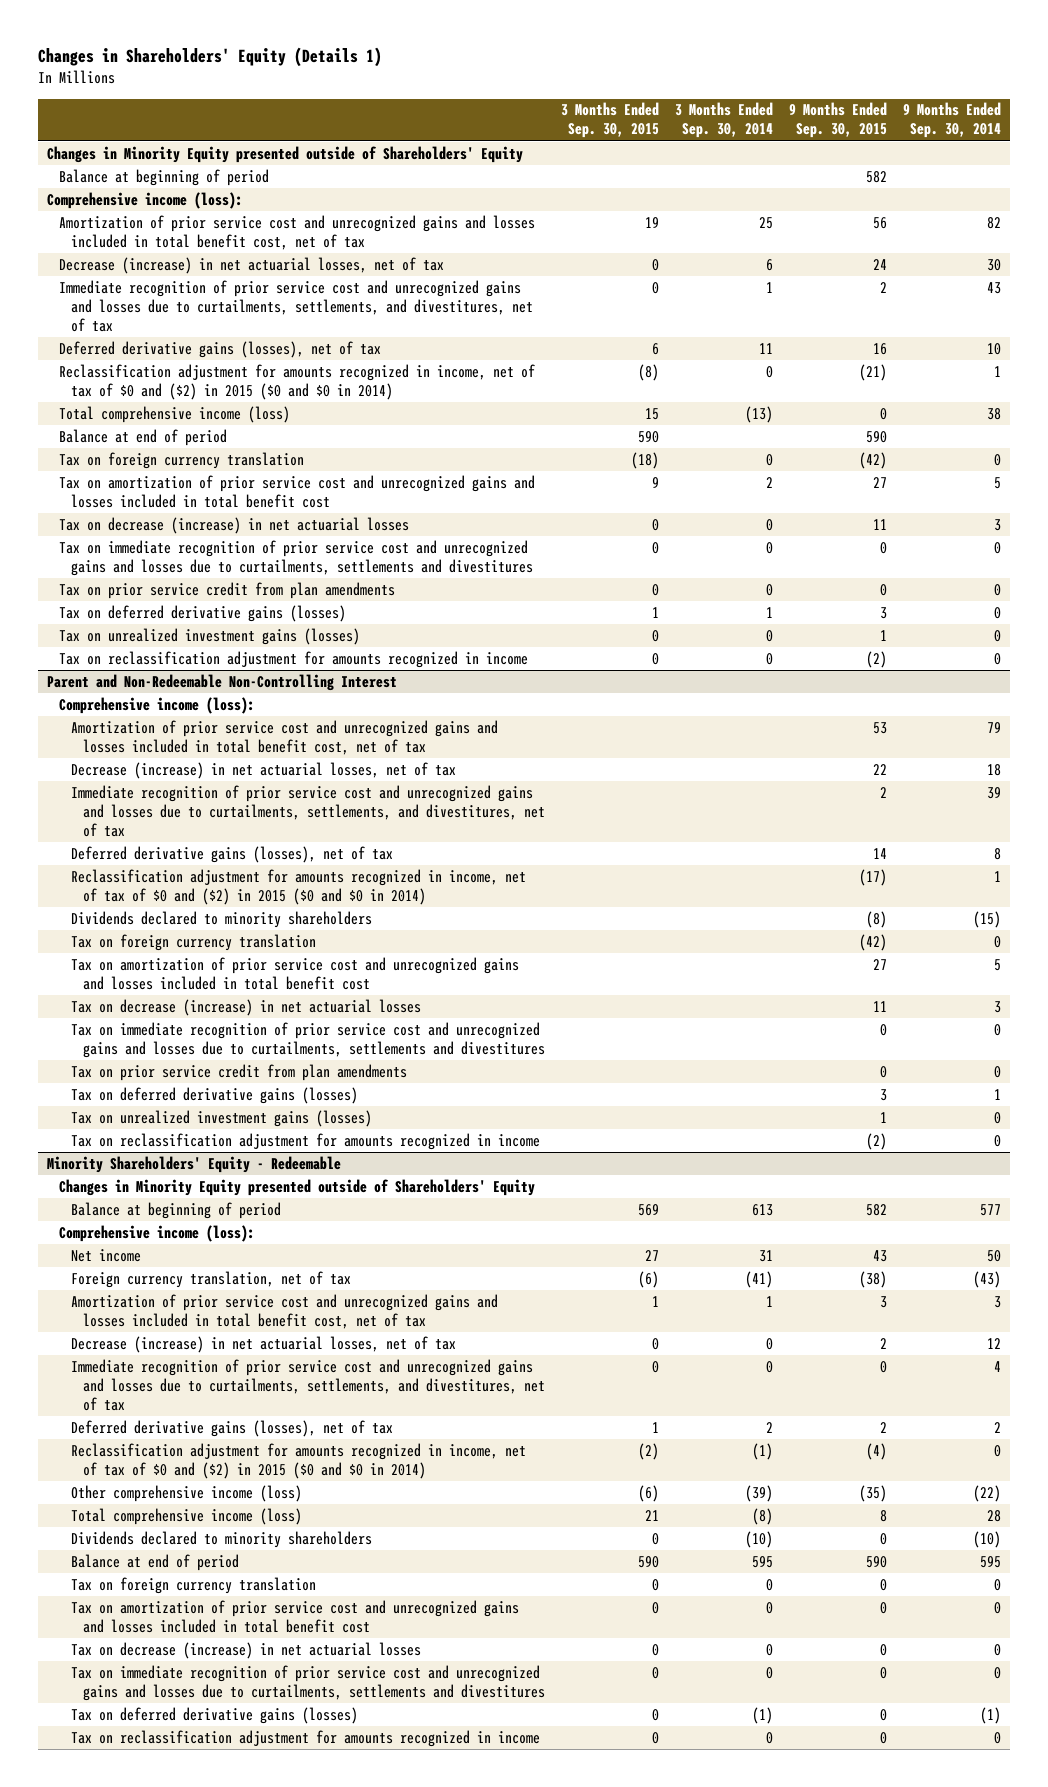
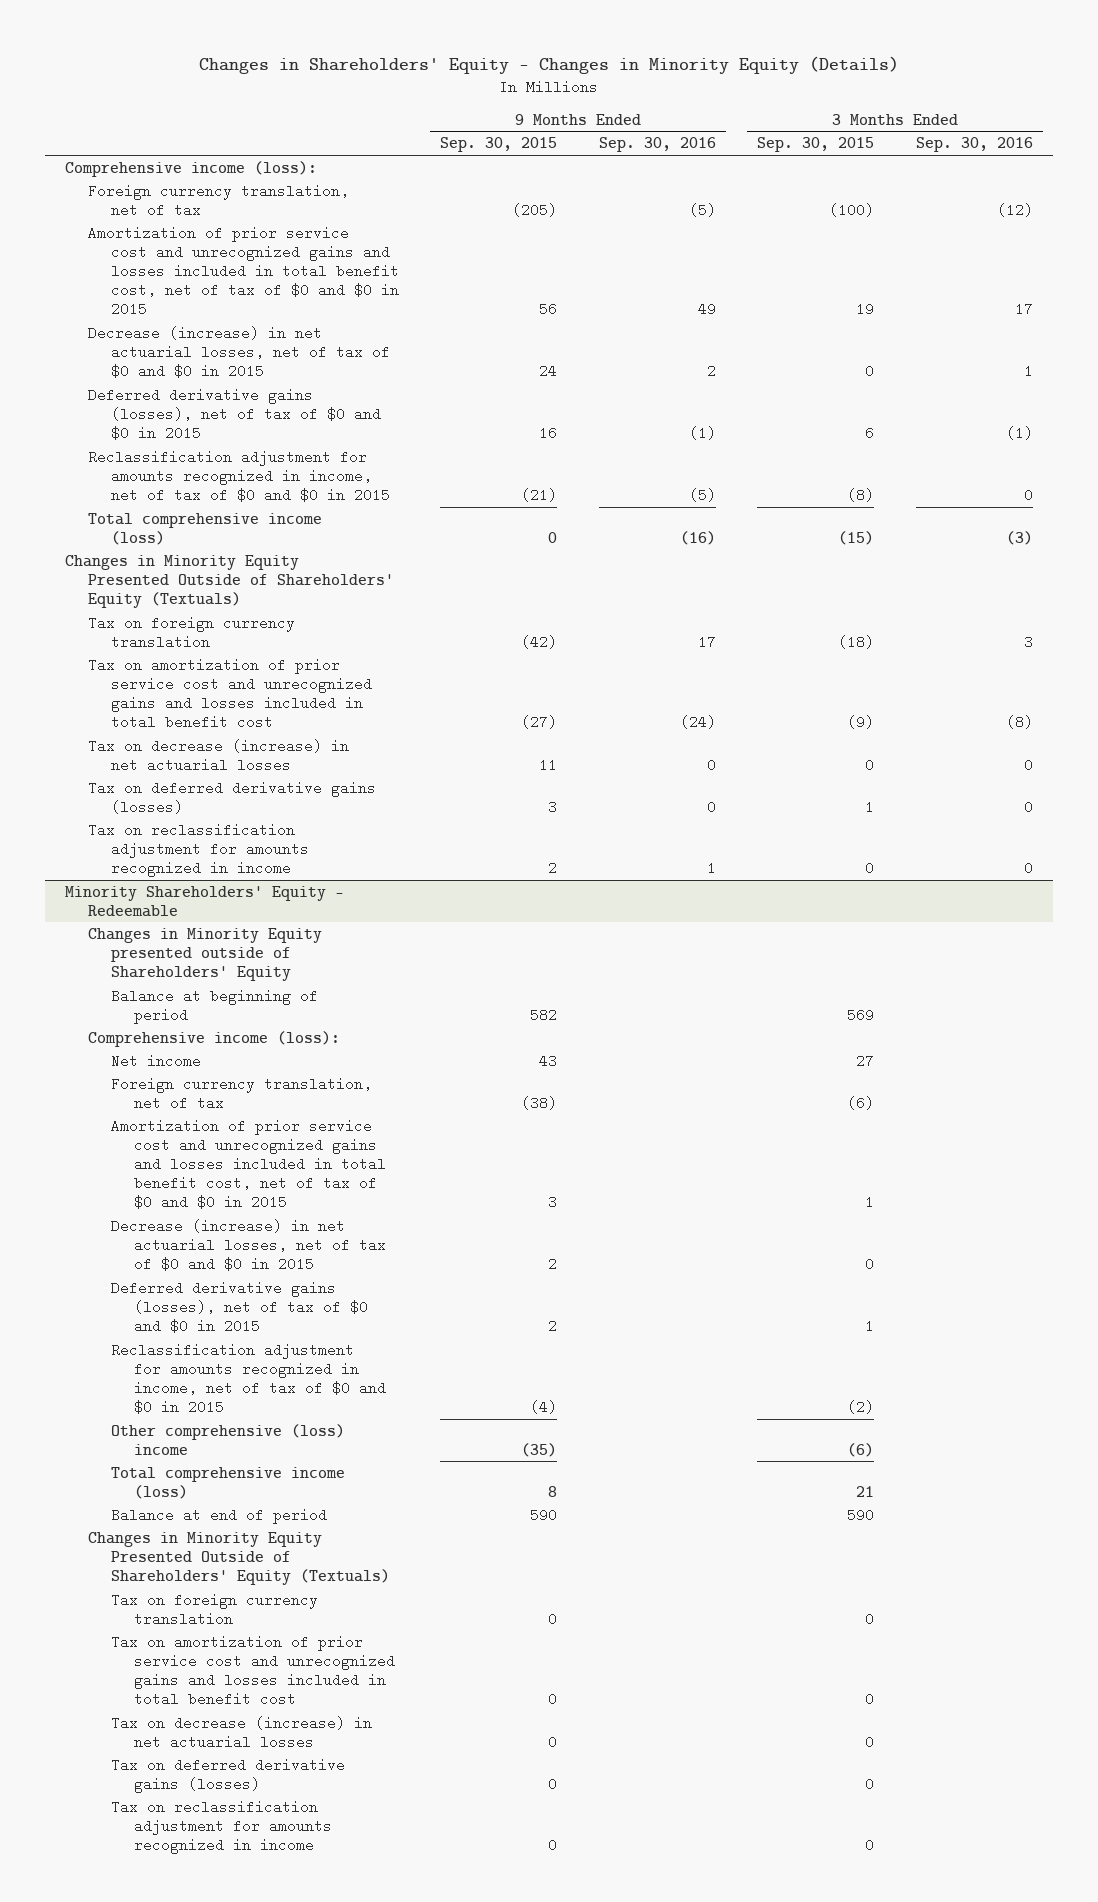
- Changes in Shareholders' Equity (Details 1)
+ Changes in Shareholders' Equity - Changes in Minority Equity (Details)
- | 3 Months Ended Sep. 30, 2015 | 3 Months Ended Sep. 30, 2014 | 9 Months Ended Sep. 30, 2015 | 9 Months Ended Sep. 30, 2014
+ | 9 Months Ended Sep. 30, 2015 | 9 Months Ended Sep. 30, 2016 | 3 Months Ended Sep. 30, 2015 | 3 Months Ended Sep. 30, 2016
- Changes in Minority Equity presented outside of Shareholders' Equity
- Balance at beginning of period | | | 582 |
- Amortization of prior service cost and unrecognized gains and losses included in total benefit cost, net of tax | 19 | 25 | 56 | 82
- Decrease (increase) in net actuarial losses, net of tax | 0 | 6 | 24 | 30
- Immediate recognition of prior service cost and unrecognized gains and losses due to curtailments, settlements, and divestitures, net of tax | 0 | 1 | 2 | 43
- Deferred derivative gains (losses), net of tax | 6 | 11 | 16 | 10
- Reclassification adjustment for amounts recognized in income, net of tax of $0 and ($2) in 2015 ($0 and $0 in 2014) | (8) | 0 | (21) | 1
- Total comprehensive income (loss) | 15 | (13) | 0 | 38
- Balance at end of period | 590 | | 590 |
+ Foreign currency translation, net of tax | (205) | (5) | (100) | (12)
+ Amortization of prior service cost and unrecognized gains and losses included in total benefit cost, net of tax of $0 and $0 in 2015 | 56 | 49 | 19 | 17
+ Decrease (increase) in net actuarial losses, net of tax of $0 and $0 in 2015 | 24 | 2 | 0 | 1
+ Deferred derivative gains (losses), net of tax of $0 and $0 in 2015 | 16 | (1) | 6 | (1)
+ Reclassification adjustment for amounts recognized in income, net of tax of $0 and $0 in 2015 | (21) | (5) | (8) | 0
+ Total comprehensive income (loss) | 0 | (16) | (15) | (3)
+ Changes in Minority Equity Presented Outside of Shareholders' Equity (Textuals)
- Tax on amortization of prior service cost and unrecognized gains and losses included in total benefit cost | 9 | 2 | 27 | 5
+ Tax on amortization of prior service cost and unrecognized gains and losses included in total benefit cost | (27) | (24) | (9) | (8)
- Tax on immediate recognition of prior service cost and unrecognized gains and losses due to curtailments, settlements and divestitures | 0 | 0 | 0 | 0
- Tax on prior service credit from plan amendments | 0 | 0 | 0 | 0
- Tax on unrealized investment gains (losses) | 0 | 0 | 1 | 0
- Tax on reclassification adjustment for amounts recognized in income | 0 | 0 | (2) | 0
- Parent and Non-Redeemable Non-Controlling Interest
- Comprehensive income (loss):
- Amortization of prior service cost and unrecognized gains and losses included in total benefit cost, net of tax | | | 53 | 79
- Decrease (increase) in net actuarial losses, net of tax | | | 22 | 18
- Immediate recognition of prior service cost and unrecognized gains and losses due to curtailments, settlements, and divestitures, net of tax | | | 2 | 39
- Deferred derivative gains (losses), net of tax | | | 14 | 8
- Reclassification adjustment for amounts recognized in income, net of tax of $0 and ($2) in 2015 ($0 and $0 in 2014) | | | (17) | 1
- Dividends declared to minority shareholders | | | (8) | (15)
- Tax on foreign currency translation | | | (42) | 0
- Tax on amortization of prior service cost and unrecognized gains and losses included in total benefit cost | | | 27 | 5
- Tax on decrease (increase) in net actuarial losses | | | 11 | 3
- Tax on immediate recognition of prior service cost and unrecognized gains and losses due to curtailments, settlements and divestitures | | | 0 | 0
- Tax on prior service credit from plan amendments | | | 0 | 0
- Tax on deferred derivative gains (losses) | | | 3 | 1
- Tax on unrealized investment gains (losses) | | | 1 | 0
- Tax on reclassification adjustment for amounts recognized in income | | | (2) | 0
+ Tax on reclassification adjustment for amounts recognized in income | 2 | 1 | 0 | 0
@ Minority Shareholders' Equity - Redeemable
- Amortization of prior service cost and unrecognized gains and losses included in total benefit cost, net of tax | 1 | 1 | 3 | 3
- Decrease (increase) in net actuarial losses, net of tax | 0 | 0 | 2 | 12
- Immediate recognition of prior service cost and unrecognized gains and losses due to curtailments, settlements, and divestitures, net of tax | 0 | 0 | 0 | 4
- Deferred derivative gains (losses), net of tax | 1 | 2 | 2 | 2
- Reclassification adjustment for amounts recognized in income, net of tax of $0 and ($2) in 2015 ($0 and $0 in 2014) | (2) | (1) | (4) | 0
- Other comprehensive income (loss) | (6) | (39) | (35) | (22)
+ Amortization of prior service cost and unrecognized gains and losses included in total benefit cost, net of tax of $0 and $0 in 2015 | 3 | | 1 |
+ Decrease (increase) in net actuarial losses, net of tax of $0 and $0 in 2015 | 2 | | 0 |
+ Deferred derivative gains (losses), net of tax of $0 and $0 in 2015 | 2 | | 1 |
+ Reclassification adjustment for amounts recognized in income, net of tax of $0 and $0 in 2015 | (4) | | (2) |
+ Other comprehensive (loss) income | (35) | | (6) |
- Dividends declared to minority shareholders | 0 | (10) | 0 | (10)
+ Changes in Minority Equity Presented Outside of Shareholders' Equity (Textuals)
- Tax on immediate recognition of prior service cost and unrecognized gains and losses due to curtailments, settlements and divestitures | 0 | 0 | 0 | 0

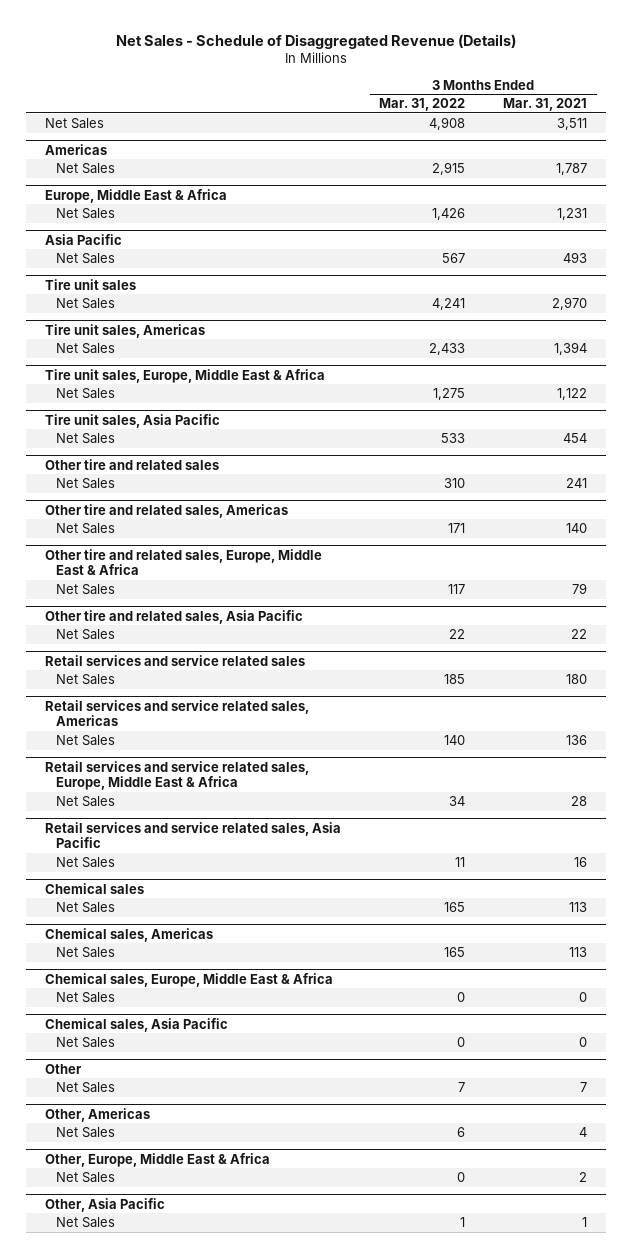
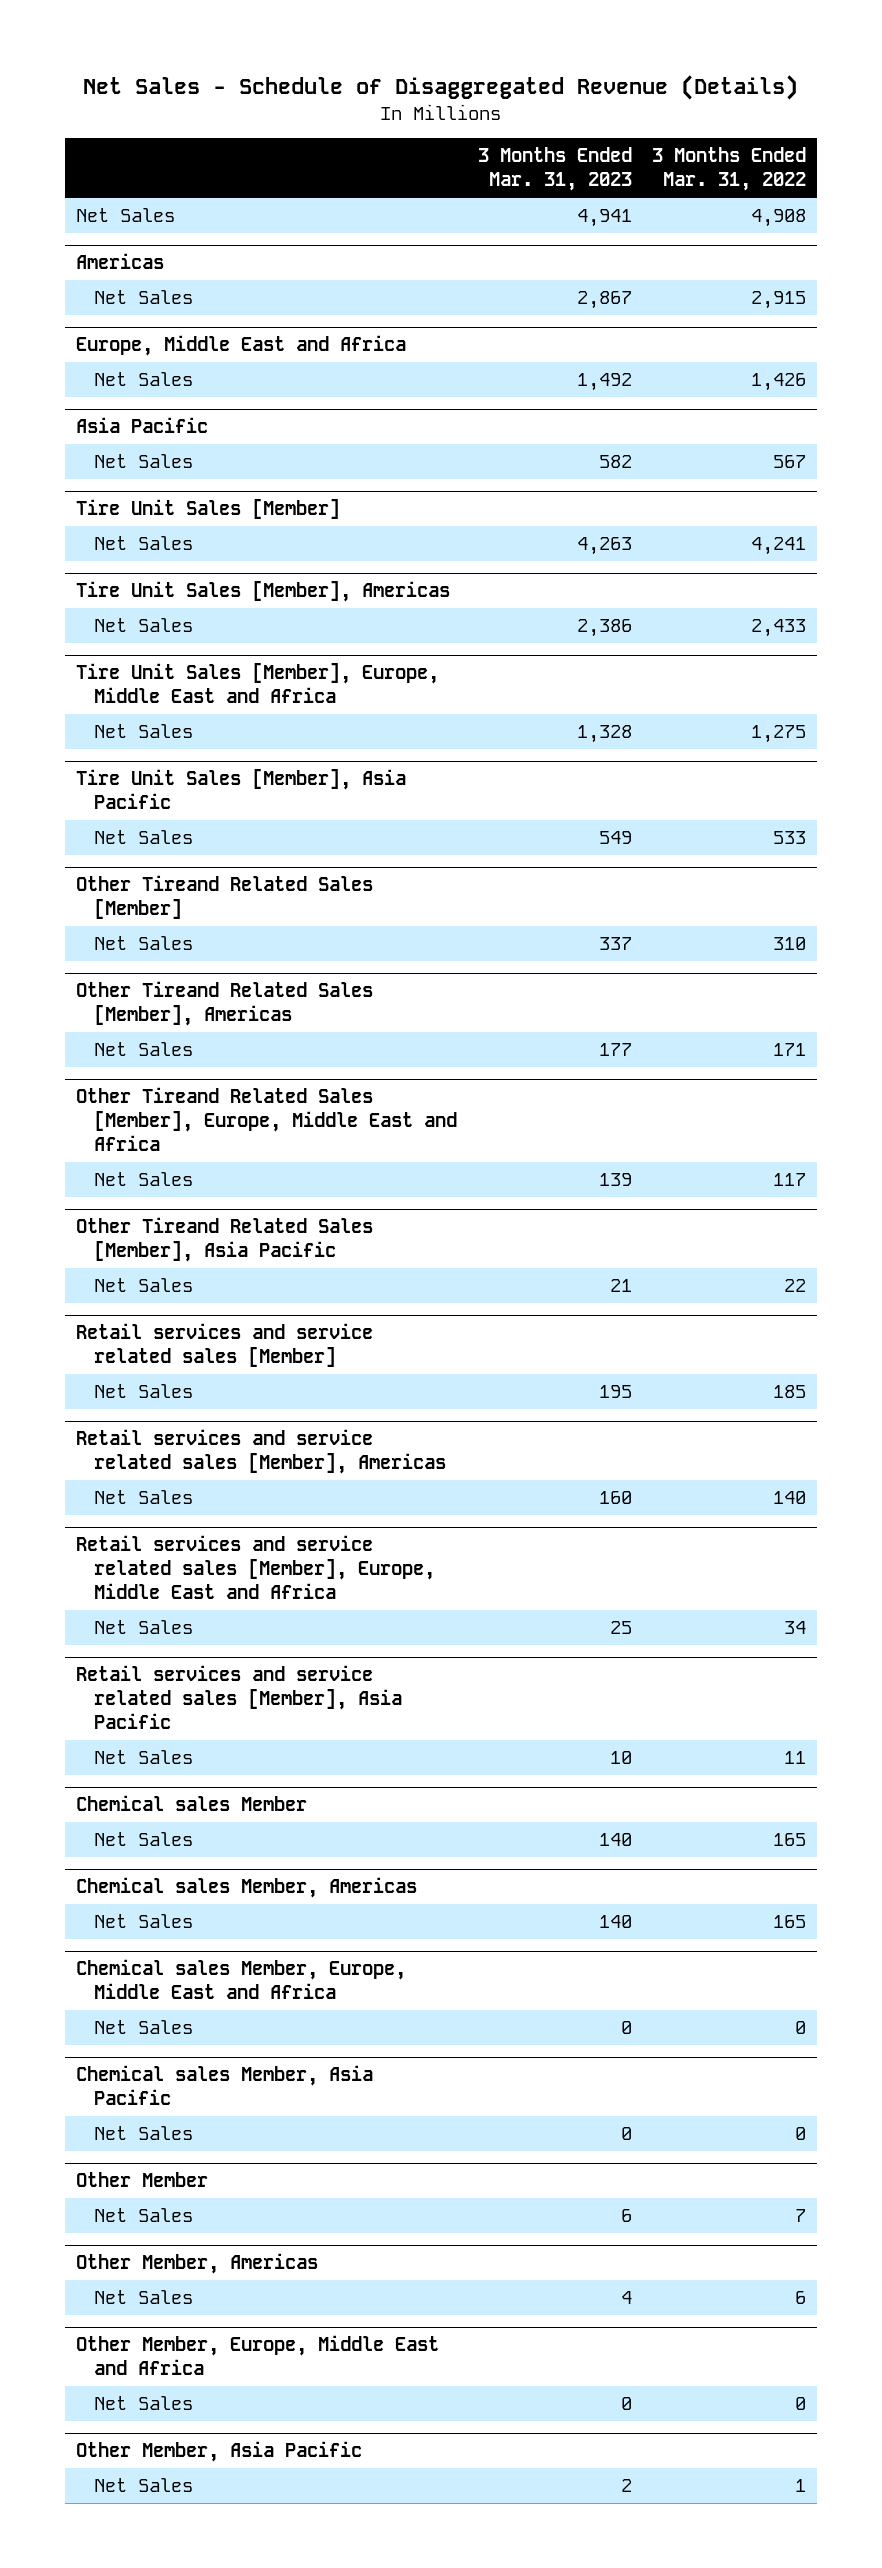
- | 3 Months Ended Mar. 31, 2022 | 3 Months Ended Mar. 31, 2021
+ | 3 Months Ended Mar. 31, 2023 | 3 Months Ended Mar. 31, 2022
- Europe, Middle East & Africa
+ Europe, Middle East and Africa
- Tire unit sales
+ Tire Unit Sales [Member]
- Tire unit sales, Americas
+ Tire Unit Sales [Member], Americas
- Tire unit sales, Europe, Middle East & Africa
+ Tire Unit Sales [Member], Europe, Middle East and Africa
- Tire unit sales, Asia Pacific
+ Tire Unit Sales [Member], Asia Pacific
- Other tire and related sales
+ Other Tireand Related Sales [Member]
- Other tire and related sales, Americas
+ Other Tireand Related Sales [Member], Americas
- Other tire and related sales, Europe, Middle East & Africa
+ Other Tireand Related Sales [Member], Europe, Middle East and Africa
- Other tire and related sales, Asia Pacific
+ Other Tireand Related Sales [Member], Asia Pacific
- Retail services and service related sales
+ Retail services and service related sales [Member]
- Retail services and service related sales, Americas
+ Retail services and service related sales [Member], Americas
- Retail services and service related sales, Europe, Middle East & Africa
+ Retail services and service related sales [Member], Europe, Middle East and Africa
- Retail services and service related sales, Asia Pacific
+ Retail services and service related sales [Member], Asia Pacific
- Chemical sales
+ Chemical sales Member
- Chemical sales, Americas
+ Chemical sales Member, Americas
- Chemical sales, Europe, Middle East & Africa
+ Chemical sales Member, Europe, Middle East and Africa
- Chemical sales, Asia Pacific
+ Chemical sales Member, Asia Pacific
- Other
+ Other Member
- Other, Americas
+ Other Member, Americas
- Other, Europe, Middle East & Africa
+ Other Member, Europe, Middle East and Africa
- Other, Asia Pacific
+ Other Member, Asia Pacific

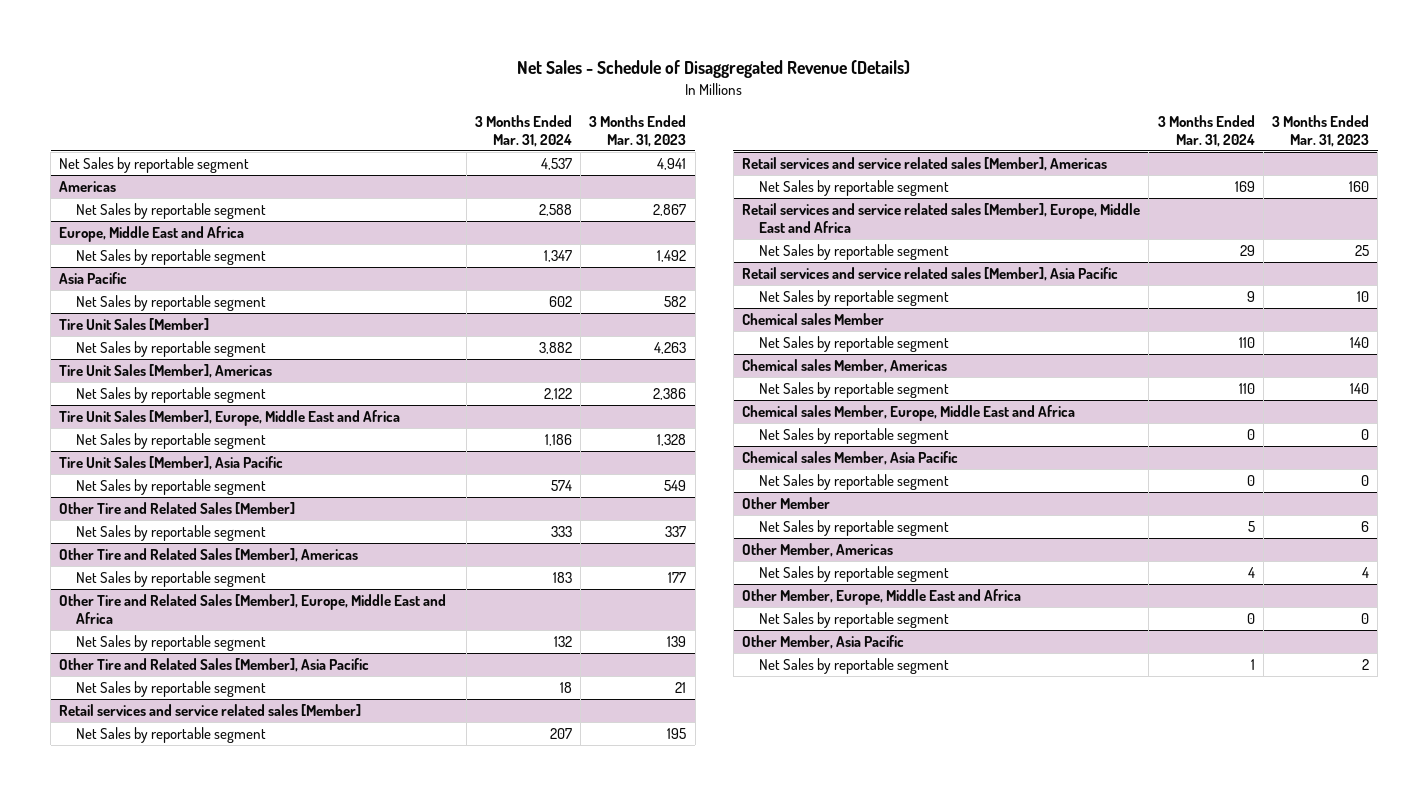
- | 3 Months Ended Mar. 31, 2023 | 3 Months Ended Mar. 31, 2022
+ | 3 Months Ended Mar. 31, 2024 | 3 Months Ended Mar. 31, 2023
- Net Sales | 4,941 | 4,908
+ Net Sales by reportable segment | 4,537 | 4,941
@ Americas
- Net Sales | 2,867 | 2,915
+ Net Sales by reportable segment | 2,588 | 2,867
@ Europe, Middle East and Africa
- Net Sales | 1,492 | 1,426
+ Net Sales by reportable segment | 1,347 | 1,492
@ Asia Pacific
- Net Sales | 582 | 567
+ Net Sales by reportable segment | 602 | 582
@ Tire Unit Sales [Member]
- Net Sales | 4,263 | 4,241
+ Net Sales by reportable segment | 3,882 | 4,263
@ Tire Unit Sales [Member], Americas
- Net Sales | 2,386 | 2,433
+ Net Sales by reportable segment | 2,122 | 2,386
@ Tire Unit Sales [Member], Europe, Middle East and Africa
- Net Sales | 1,328 | 1,275
+ Net Sales by reportable segment | 1,186 | 1,328
@ Tire Unit Sales [Member], Asia Pacific
- Net Sales | 549 | 533
- Other Tireand Related Sales [Member]
- Net Sales | 337 | 310
- Other Tireand Related Sales [Member], Americas
- Net Sales | 177 | 171
- Other Tireand Related Sales [Member], Europe, Middle East and Africa
- Net Sales | 139 | 117
- Other Tireand Related Sales [Member], Asia Pacific
- Net Sales | 21 | 22
@ Tire Unit Sales [Member], Asia Pacific
+ Net Sales by reportable segment | 574 | 549
+ Other Tire and Related Sales [Member]
+ Net Sales by reportable segment | 333 | 337
+ Other Tire and Related Sales [Member], Americas
+ Net Sales by reportable segment | 183 | 177
+ Other Tire and Related Sales [Member], Europe, Middle East and Africa
+ Net Sales by reportable segment | 132 | 139
+ Other Tire and Related Sales [Member], Asia Pacific
+ Net Sales by reportable segment | 18 | 21
@ Retail services and service related sales [Member]
- Net Sales | 195 | 185
+ Net Sales by reportable segment | 207 | 195
@ Retail services and service related sales [Member], Americas
- Net Sales | 160 | 140
+ Net Sales by reportable segment | 169 | 160
@ Retail services and service related sales [Member], Europe, Middle East and Africa
- Net Sales | 25 | 34
+ Net Sales by reportable segment | 29 | 25
@ Retail services and service related sales [Member], Asia Pacific
- Net Sales | 10 | 11
+ Net Sales by reportable segment | 9 | 10
@ Chemical sales Member
- Net Sales | 140 | 165
+ Net Sales by reportable segment | 110 | 140
@ Chemical sales Member, Americas
- Net Sales | 140 | 165
+ Net Sales by reportable segment | 110 | 140
@ Chemical sales Member, Europe, Middle East and Africa
- Net Sales | 0 | 0
+ Net Sales by reportable segment | 0 | 0
@ Chemical sales Member, Asia Pacific
- Net Sales | 0 | 0
+ Net Sales by reportable segment | 0 | 0
@ Other Member
- Net Sales | 6 | 7
+ Net Sales by reportable segment | 5 | 6
@ Other Member, Americas
- Net Sales | 4 | 6
+ Net Sales by reportable segment | 4 | 4
@ Other Member, Europe, Middle East and Africa
- Net Sales | 0 | 0
+ Net Sales by reportable segment | 0 | 0
@ Other Member, Asia Pacific
- Net Sales | 2 | 1
+ Net Sales by reportable segment | 1 | 2

